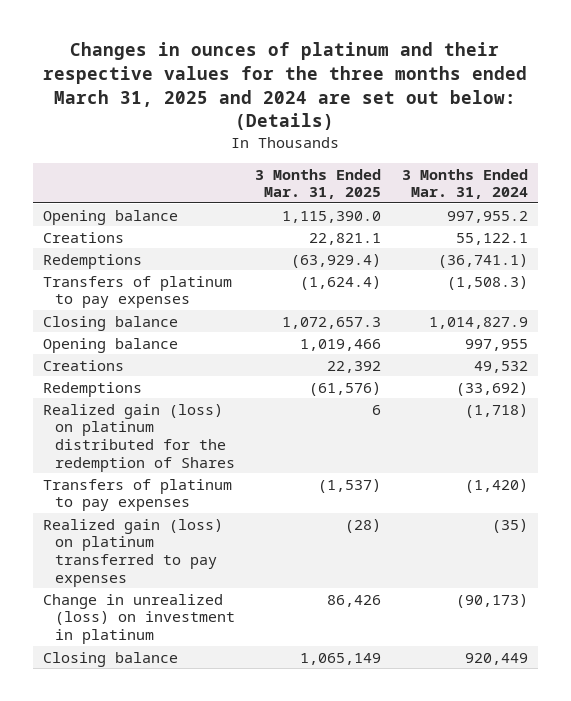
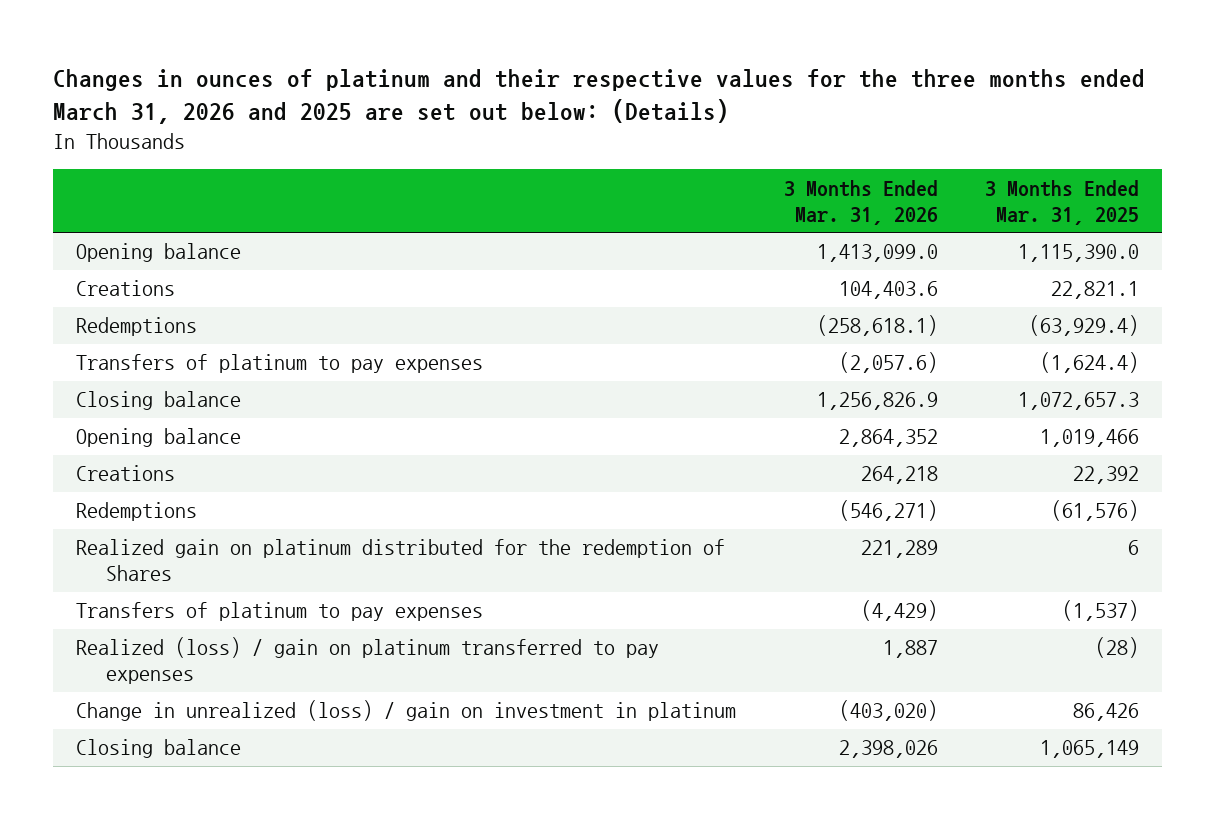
- Changes in ounces of platinum and their respective values for the three months ended March 31, 2025 and 2024 are set out below: (Details)
+ Changes in ounces of platinum and their respective values for the three months ended March 31, 2026 and 2025 are set out below: (Details)
- | 3 Months Ended Mar. 31, 2025 | 3 Months Ended Mar. 31, 2024
+ | 3 Months Ended Mar. 31, 2026 | 3 Months Ended Mar. 31, 2025
- Realized gain (loss) on platinum distributed for the redemption of Shares | 6 | (1,718)
+ Realized gain on platinum distributed for the redemption of Shares | 221,289 | 6
- Realized gain (loss) on platinum transferred to pay expenses | (28) | (35)
- Change in unrealized (loss) on investment in platinum | 86,426 | (90,173)
+ Realized (loss) / gain on platinum transferred to pay expenses | 1,887 | (28)
+ Change in unrealized (loss) / gain on investment in platinum | (403,020) | 86,426

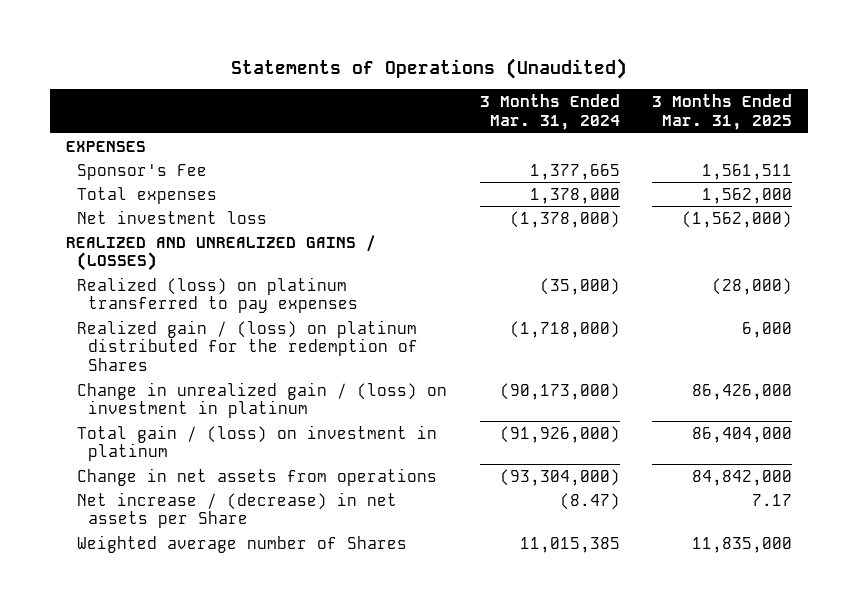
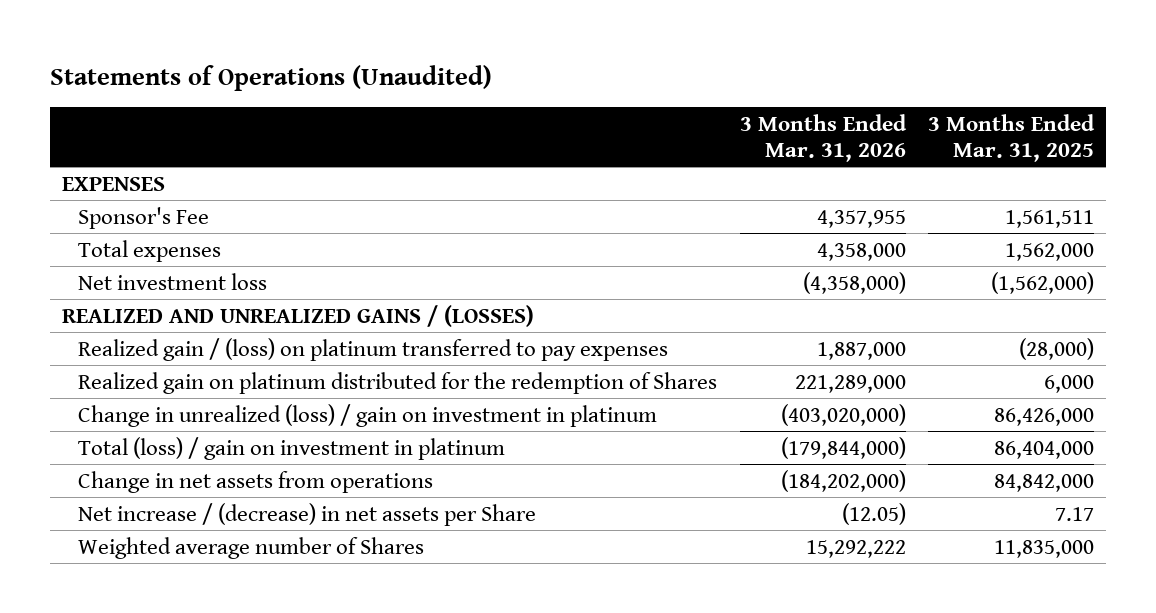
- | 3 Months Ended Mar. 31, 2024 | 3 Months Ended Mar. 31, 2025
+ | 3 Months Ended Mar. 31, 2026 | 3 Months Ended Mar. 31, 2025
- Realized (loss) on platinum transferred to pay expenses | (35,000) | (28,000)
- Realized gain / (loss) on platinum distributed for the redemption of Shares | (1,718,000) | 6,000
- Change in unrealized gain / (loss) on investment in platinum | (90,173,000) | 86,426,000
- Total gain / (loss) on investment in platinum | (91,926,000) | 86,404,000
+ Realized gain / (loss) on platinum transferred to pay expenses | 1,887,000 | (28,000)
+ Realized gain on platinum distributed for the redemption of Shares | 221,289,000 | 6,000
+ Change in unrealized (loss) / gain on investment in platinum | (403,020,000) | 86,426,000
+ Total (loss) / gain on investment in platinum | (179,844,000) | 86,404,000

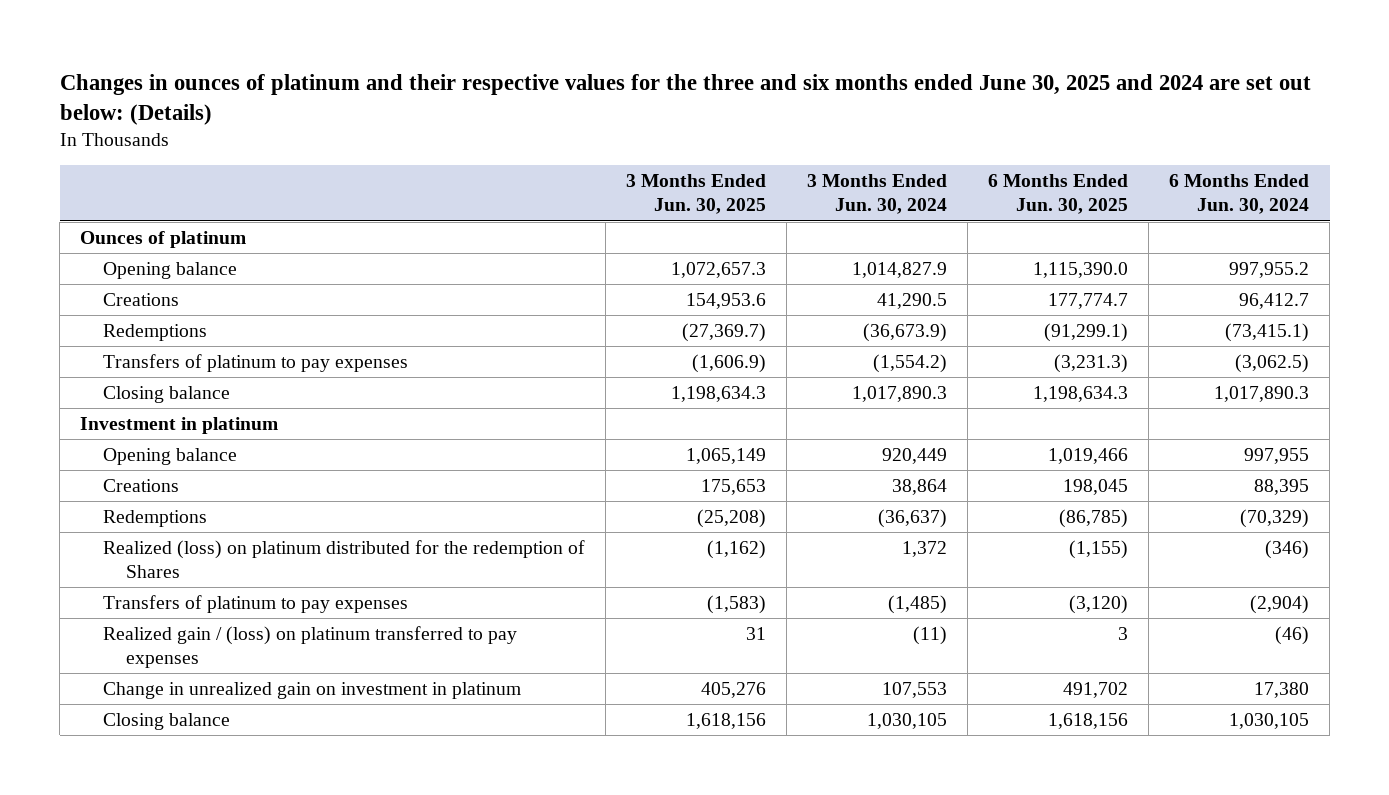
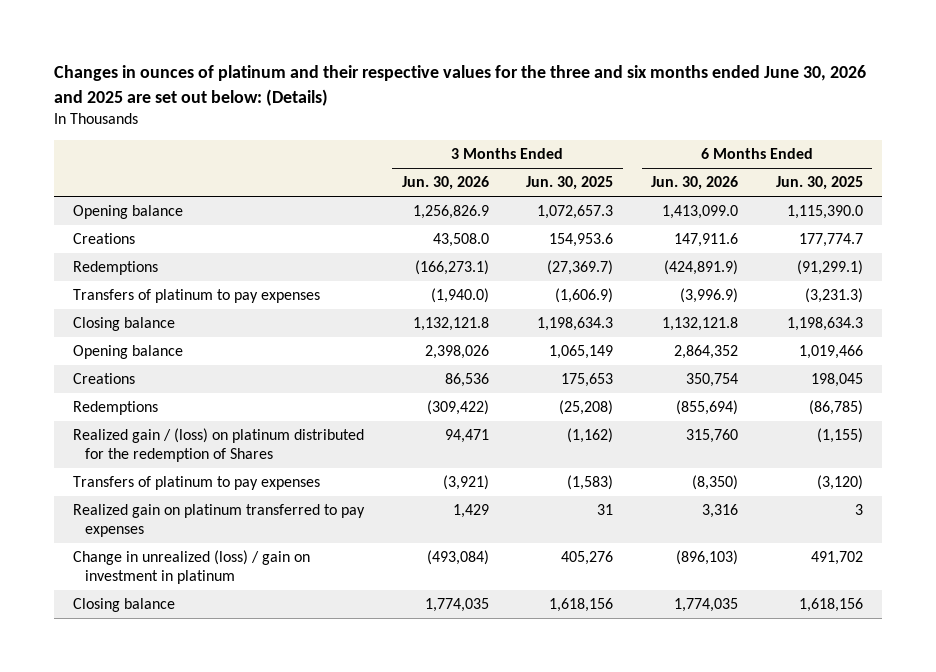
- Changes in ounces of platinum and their respective values for the three and six months ended June 30, 2025 and 2024 are set out below: (Details)
+ Changes in ounces of platinum and their respective values for the three and six months ended June 30, 2026 and 2025 are set out below: (Details)
- | 3 Months Ended Jun. 30, 2025 | 3 Months Ended Jun. 30, 2024 | 6 Months Ended Jun. 30, 2025 | 6 Months Ended Jun. 30, 2024
+ | 3 Months Ended Jun. 30, 2026 | 3 Months Ended Jun. 30, 2025 | 6 Months Ended Jun. 30, 2026 | 6 Months Ended Jun. 30, 2025
- Ounces of platinum
- Investment in platinum
- Realized (loss) on platinum distributed for the redemption of Shares | (1,162) | 1,372 | (1,155) | (346)
+ Realized gain / (loss) on platinum distributed for the redemption of Shares | 94,471 | (1,162) | 315,760 | (1,155)
- Realized gain / (loss) on platinum transferred to pay expenses | 31 | (11) | 3 | (46)
- Change in unrealized gain on investment in platinum | 405,276 | 107,553 | 491,702 | 17,380
+ Realized gain on platinum transferred to pay expenses | 1,429 | 31 | 3,316 | 3
+ Change in unrealized (loss) / gain on investment in platinum | (493,084) | 405,276 | (896,103) | 491,702

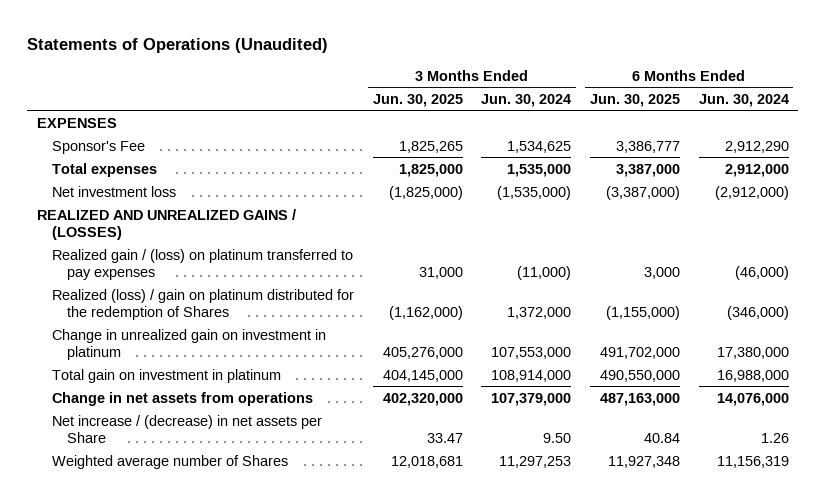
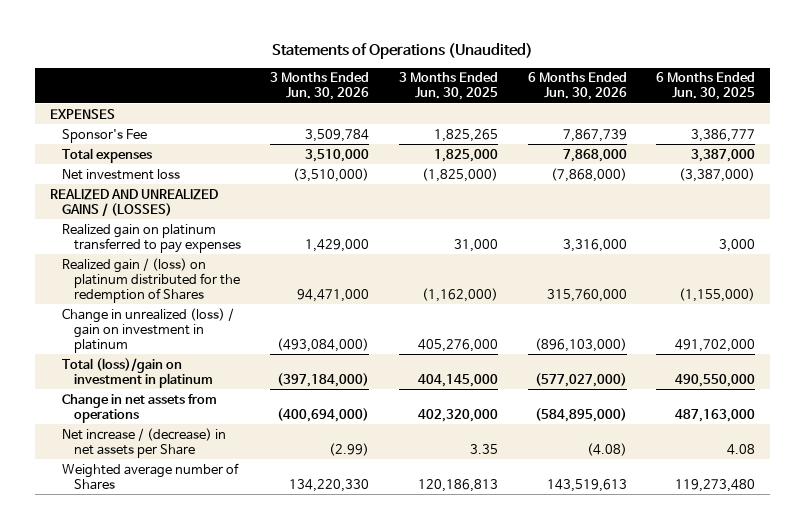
- | 3 Months Ended Jun. 30, 2025 | 3 Months Ended Jun. 30, 2024 | 6 Months Ended Jun. 30, 2025 | 6 Months Ended Jun. 30, 2024
+ | 3 Months Ended Jun. 30, 2026 | 3 Months Ended Jun. 30, 2025 | 6 Months Ended Jun. 30, 2026 | 6 Months Ended Jun. 30, 2025
- Realized gain / (loss) on platinum transferred to pay expenses | 31,000 | (11,000) | 3,000 | (46,000)
- Realized (loss) / gain on platinum distributed for the redemption of Shares | (1,162,000) | 1,372,000 | (1,155,000) | (346,000)
- Change in unrealized gain on investment in platinum | 405,276,000 | 107,553,000 | 491,702,000 | 17,380,000
- Total gain on investment in platinum | 404,145,000 | 108,914,000 | 490,550,000 | 16,988,000
+ Realized gain on platinum transferred to pay expenses | 1,429,000 | 31,000 | 3,316,000 | 3,000
+ Realized gain / (loss) on platinum distributed for the redemption of Shares | 94,471,000 | (1,162,000) | 315,760,000 | (1,155,000)
+ Change in unrealized (loss) / gain on investment in platinum | (493,084,000) | 405,276,000 | (896,103,000) | 491,702,000
+ Total (loss)/gain on investment in platinum | (397,184,000) | 404,145,000 | (577,027,000) | 490,550,000
- Net increase / (decrease) in net assets per Share | 33.47 | 9.50 | 40.84 | 1.26
- Weighted average number of Shares | 12,018,681 | 11,297,253 | 11,927,348 | 11,156,319
+ Net increase / (decrease) in net assets per Share | (2.99) | 3.35 | (4.08) | 4.08
+ Weighted average number of Shares | 134,220,330 | 120,186,813 | 143,519,613 | 119,273,480

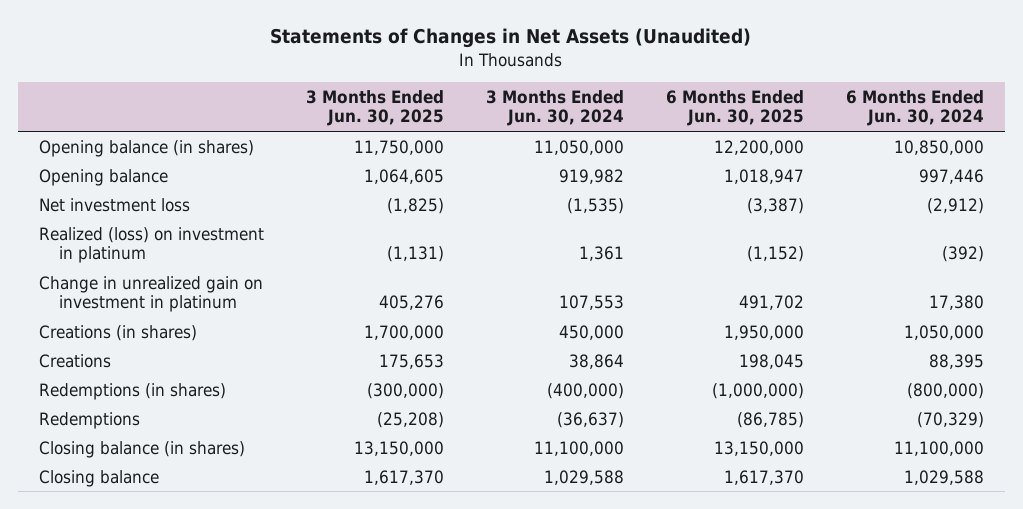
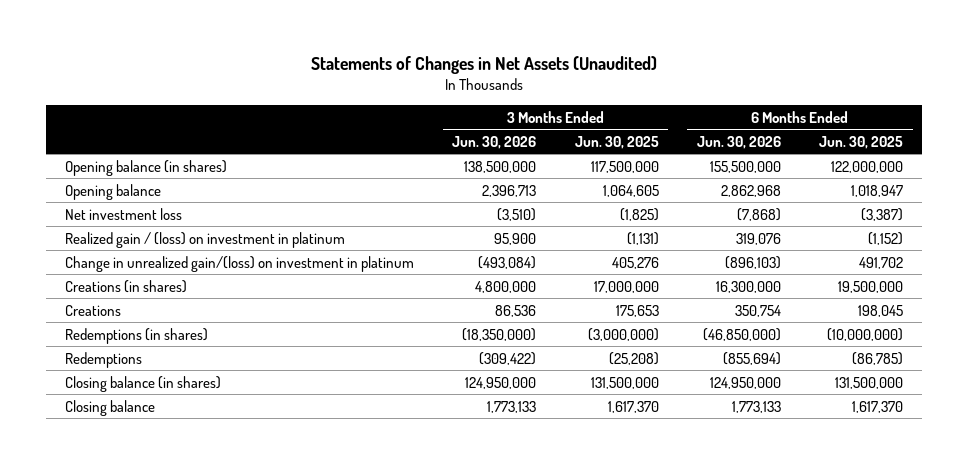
- | 3 Months Ended Jun. 30, 2025 | 3 Months Ended Jun. 30, 2024 | 6 Months Ended Jun. 30, 2025 | 6 Months Ended Jun. 30, 2024
+ | 3 Months Ended Jun. 30, 2026 | 3 Months Ended Jun. 30, 2025 | 6 Months Ended Jun. 30, 2026 | 6 Months Ended Jun. 30, 2025
- Opening balance (in shares) | 11,750,000 | 11,050,000 | 12,200,000 | 10,850,000
+ Opening balance (in shares) | 138,500,000 | 117,500,000 | 155,500,000 | 122,000,000
- Realized (loss) on investment in platinum | (1,131) | 1,361 | (1,152) | (392)
- Change in unrealized gain on investment in platinum | 405,276 | 107,553 | 491,702 | 17,380
- Creations (in shares) | 1,700,000 | 450,000 | 1,950,000 | 1,050,000
+ Realized gain / (loss) on investment in platinum | 95,900 | (1,131) | 319,076 | (1,152)
+ Change in unrealized gain/(loss) on investment in platinum | (493,084) | 405,276 | (896,103) | 491,702
+ Creations (in shares) | 4,800,000 | 17,000,000 | 16,300,000 | 19,500,000
- Redemptions (in shares) | (300,000) | (400,000) | (1,000,000) | (800,000)
+ Redemptions (in shares) | (18,350,000) | (3,000,000) | (46,850,000) | (10,000,000)
- Closing balance (in shares) | 13,150,000 | 11,100,000 | 13,150,000 | 11,100,000
+ Closing balance (in shares) | 124,950,000 | 131,500,000 | 124,950,000 | 131,500,000

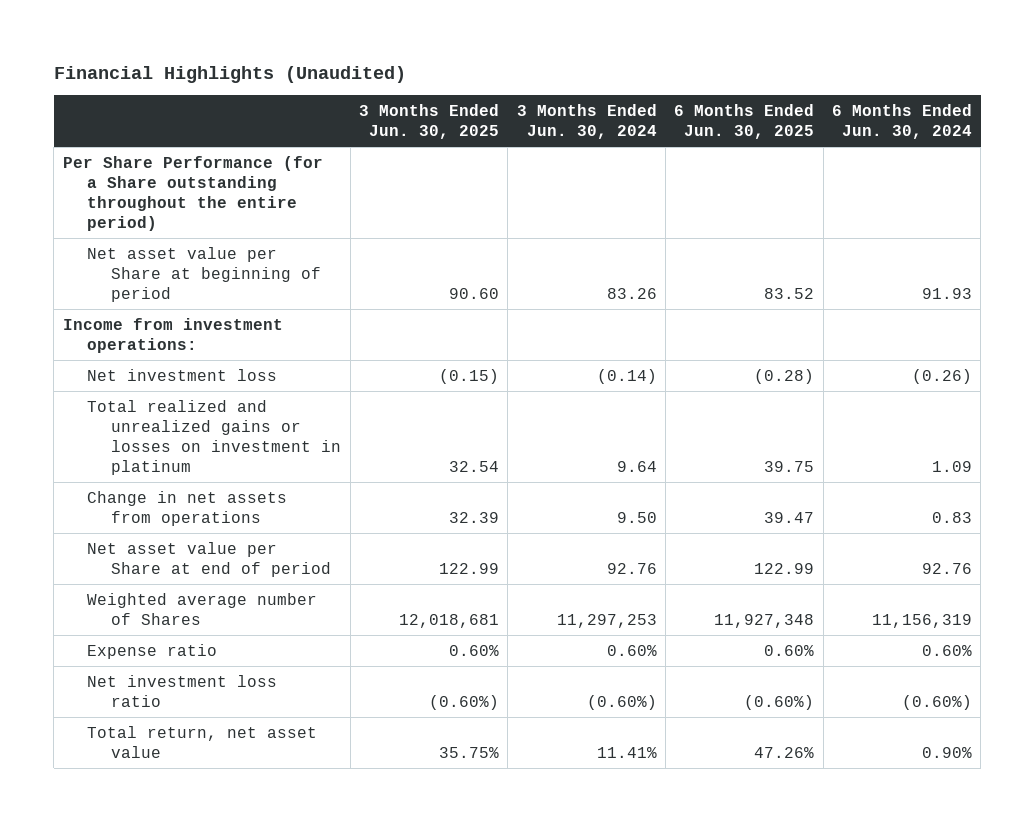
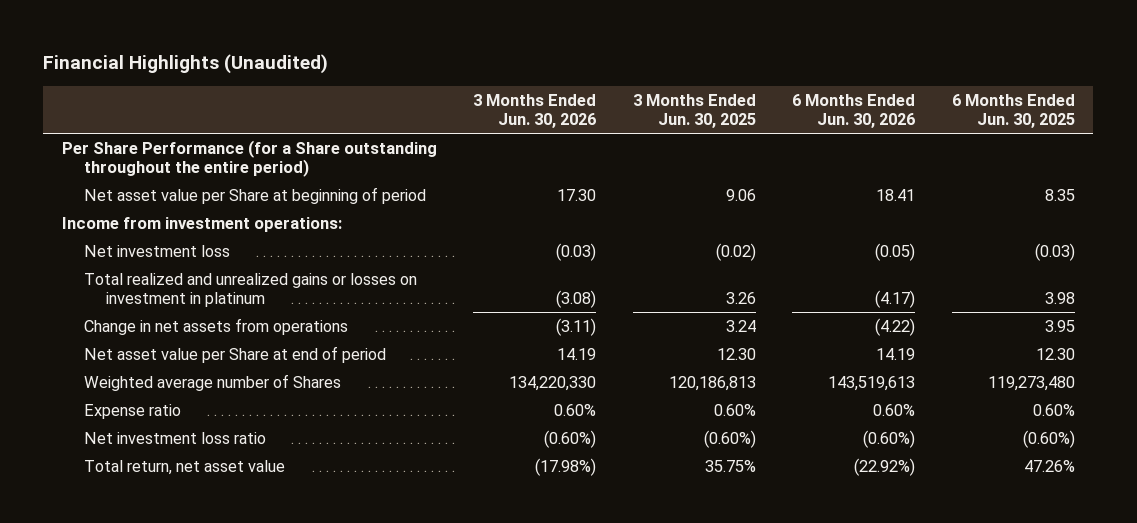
- | 3 Months Ended Jun. 30, 2025 | 3 Months Ended Jun. 30, 2024 | 6 Months Ended Jun. 30, 2025 | 6 Months Ended Jun. 30, 2024
+ | 3 Months Ended Jun. 30, 2026 | 3 Months Ended Jun. 30, 2025 | 6 Months Ended Jun. 30, 2026 | 6 Months Ended Jun. 30, 2025
- Net asset value per Share at beginning of period | 90.60 | 83.26 | 83.52 | 91.93
+ Net asset value per Share at beginning of period | 17.30 | 9.06 | 18.41 | 8.35
- Net investment loss | (0.15) | (0.14) | (0.28) | (0.26)
- Total realized and unrealized gains or losses on investment in platinum | 32.54 | 9.64 | 39.75 | 1.09
- Change in net assets from operations | 32.39 | 9.50 | 39.47 | 0.83
- Net asset value per Share at end of period | 122.99 | 92.76 | 122.99 | 92.76
- Weighted average number of Shares | 12,018,681 | 11,297,253 | 11,927,348 | 11,156,319
+ Net investment loss | (0.03) | (0.02) | (0.05) | (0.03)
+ Total realized and unrealized gains or losses on investment in platinum | (3.08) | 3.26 | (4.17) | 3.98
+ Change in net assets from operations | (3.11) | 3.24 | (4.22) | 3.95
+ Net asset value per Share at end of period | 14.19 | 12.30 | 14.19 | 12.30
+ Weighted average number of Shares | 134,220,330 | 120,186,813 | 143,519,613 | 119,273,480

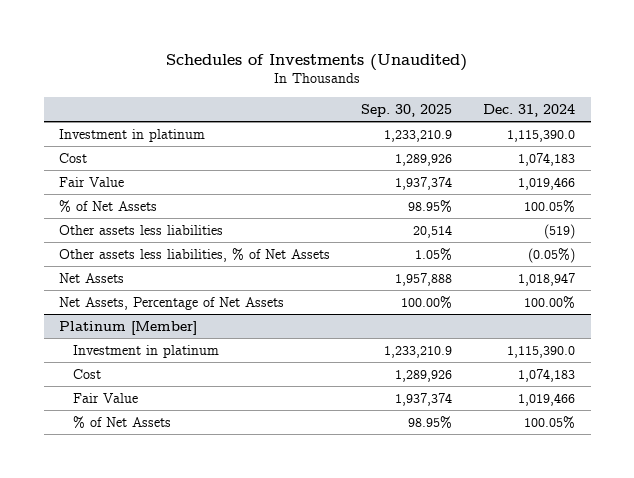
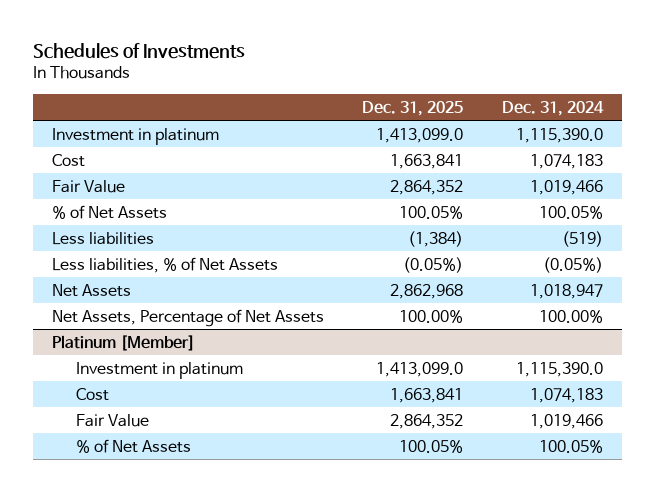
- Schedules of Investments (Unaudited)
+ Schedules of Investments
- | Sep. 30, 2025 | Dec. 31, 2024
+ | Dec. 31, 2025 | Dec. 31, 2024
- Other assets less liabilities | 20,514 | (519)
- Other assets less liabilities, % of Net Assets | 1.05% | (0.05%)
+ Less liabilities | (1,384) | (519)
+ Less liabilities, % of Net Assets | (0.05%) | (0.05%)

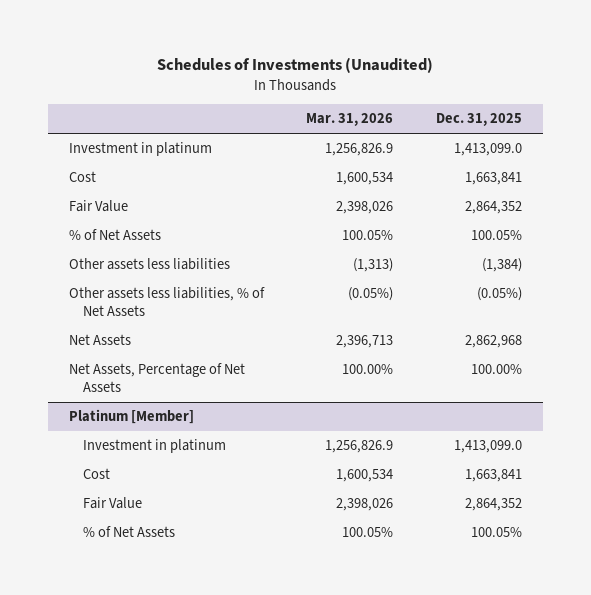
- Schedules of Investments
+ Schedules of Investments (Unaudited)
- | Dec. 31, 2025 | Dec. 31, 2024
+ | Mar. 31, 2026 | Dec. 31, 2025
- Less liabilities | (1,384) | (519)
- Less liabilities, % of Net Assets | (0.05%) | (0.05%)
+ Other assets less liabilities | (1,313) | (1,384)
+ Other assets less liabilities, % of Net Assets | (0.05%) | (0.05%)

